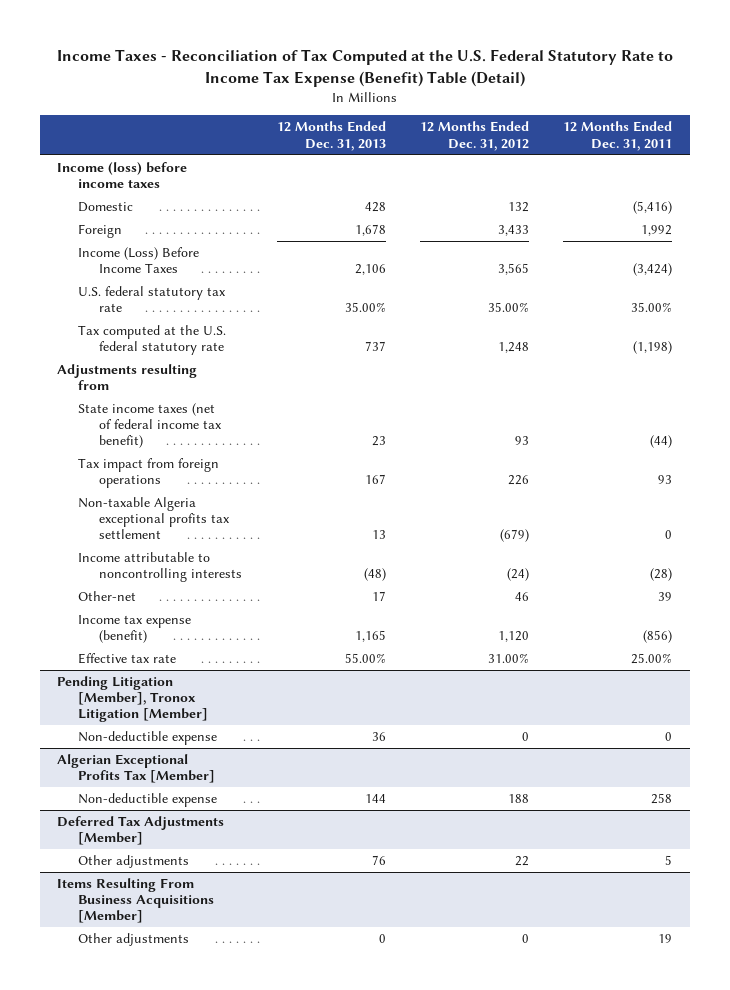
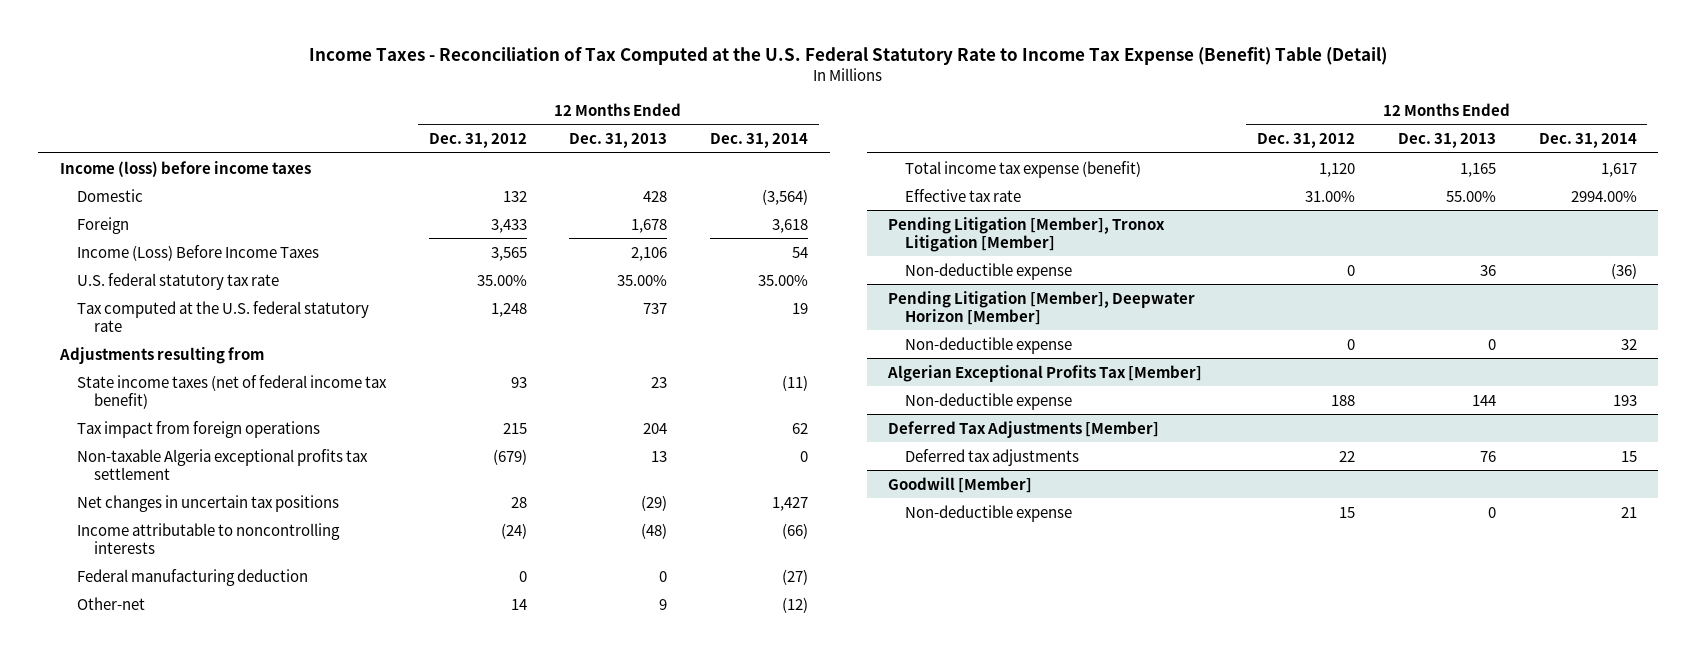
- | 12 Months Ended Dec. 31, 2013 | 12 Months Ended Dec. 31, 2012 | 12 Months Ended Dec. 31, 2011
+ | 12 Months Ended Dec. 31, 2012 | 12 Months Ended Dec. 31, 2013 | 12 Months Ended Dec. 31, 2014
- Tax impact from foreign operations | 167 | 226 | 93
+ Tax impact from foreign operations | 215 | 204 | 62
+ Net changes in uncertain tax positions | 28 | (29) | 1,427
- Other-net | 17 | 46 | 39
- Income tax expense (benefit) | 1,165 | 1,120 | (856)
+ Federal manufacturing deduction | 0 | 0 | (27)
+ Other-net | 14 | 9 | (12)
+ Total income tax expense (benefit) | 1,120 | 1,165 | 1,617
+ Pending Litigation [Member], Deepwater Horizon [Member]
+ Non-deductible expense | 0 | 0 | 32
@ Deferred Tax Adjustments [Member]
- Other adjustments | 76 | 22 | 5
- Items Resulting From Business Acquisitions [Member]
- Other adjustments | 0 | 0 | 19
@ Deferred Tax Adjustments [Member]
+ Deferred tax adjustments | 22 | 76 | 15
+ Goodwill [Member]
+ Non-deductible expense | 15 | 0 | 21

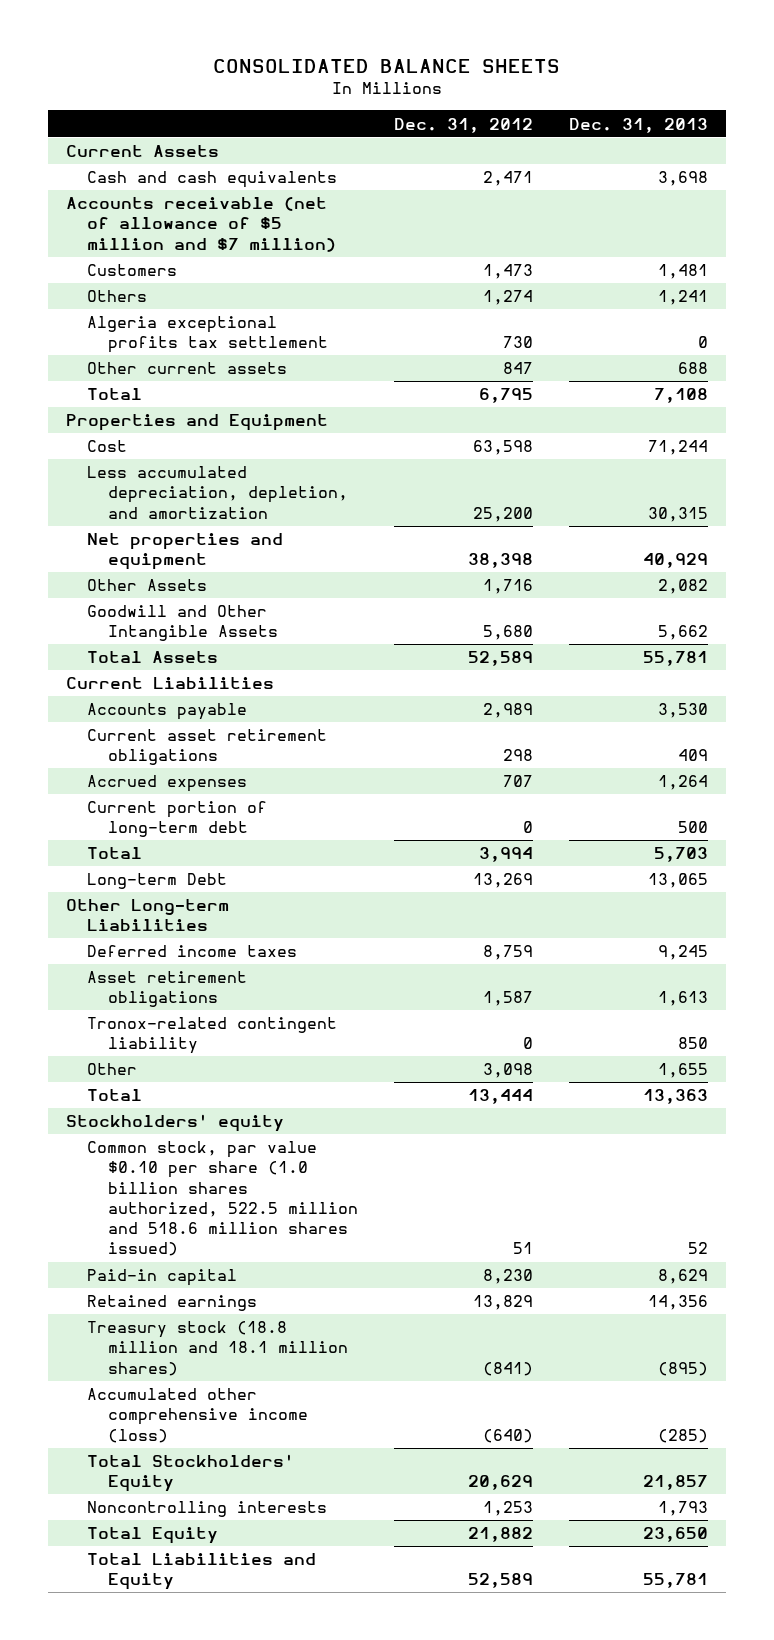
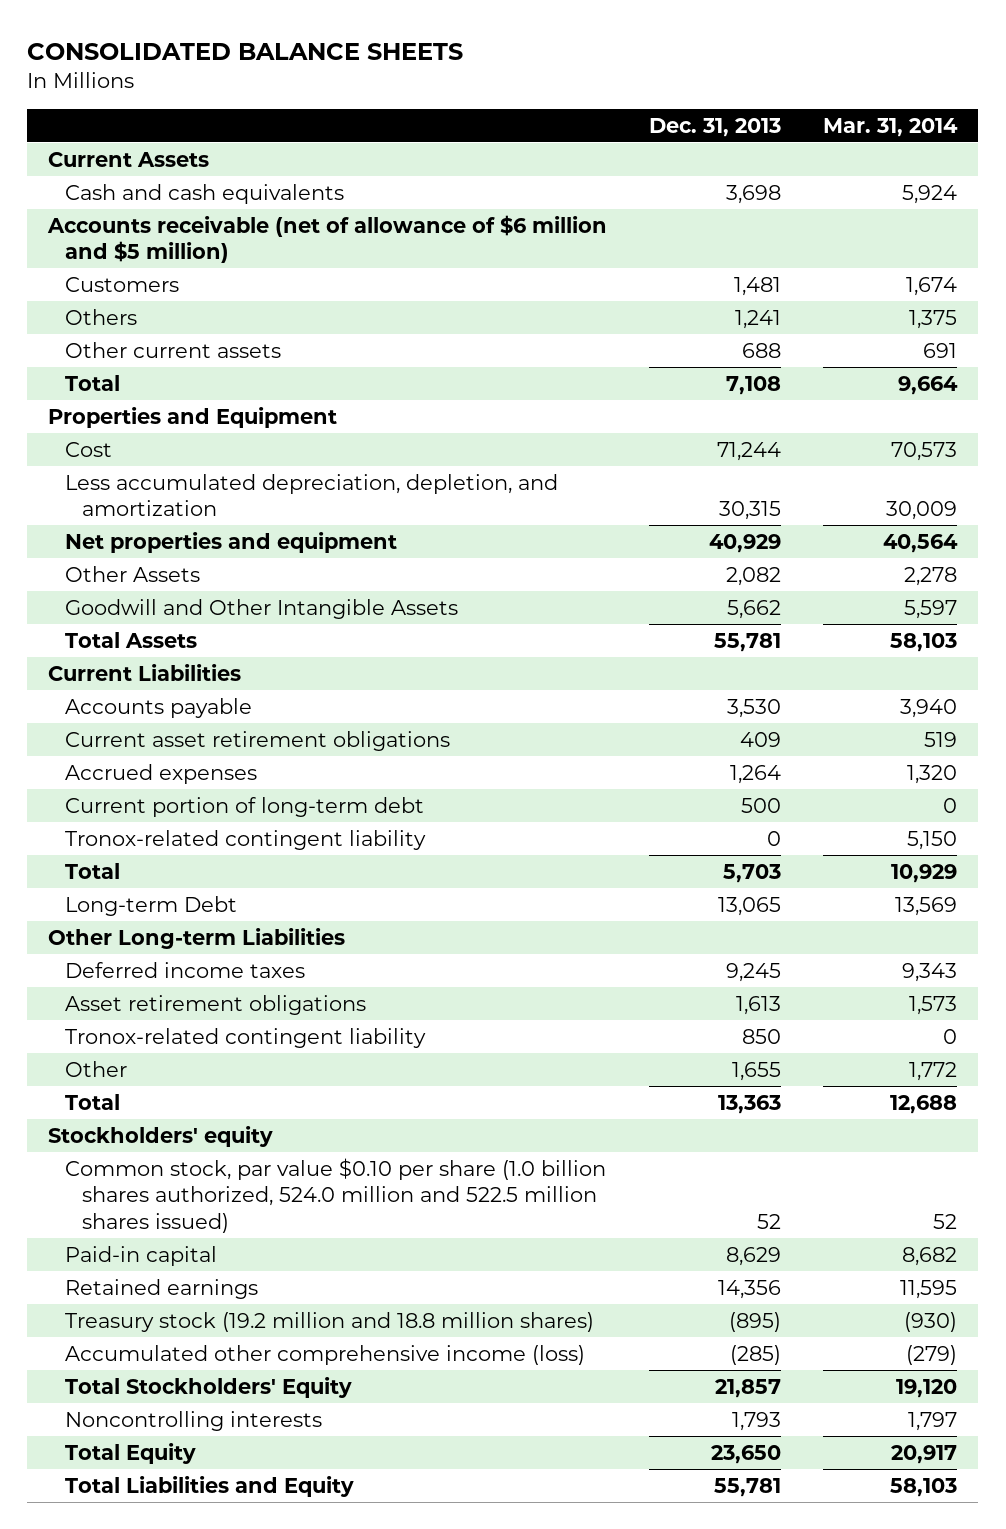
- | Dec. 31, 2012 | Dec. 31, 2013
+ | Dec. 31, 2013 | Mar. 31, 2014
- Accounts receivable (net of allowance of $5 million and $7 million)
+ Accounts receivable (net of allowance of $6 million and $5 million)
- Algeria exceptional profits tax settlement | 730 | 0
+ Tronox-related contingent liability | 0 | 5,150
- Common stock, par value $0.10 per share (1.0 billion shares authorized, 522.5 million and 518.6 million shares issued) | 51 | 52
+ Common stock, par value $0.10 per share (1.0 billion shares authorized, 524.0 million and 522.5 million shares issued) | 52 | 52
- Treasury stock (18.8 million and 18.1 million shares) | (841) | (895)
+ Treasury stock (19.2 million and 18.8 million shares) | (895) | (930)

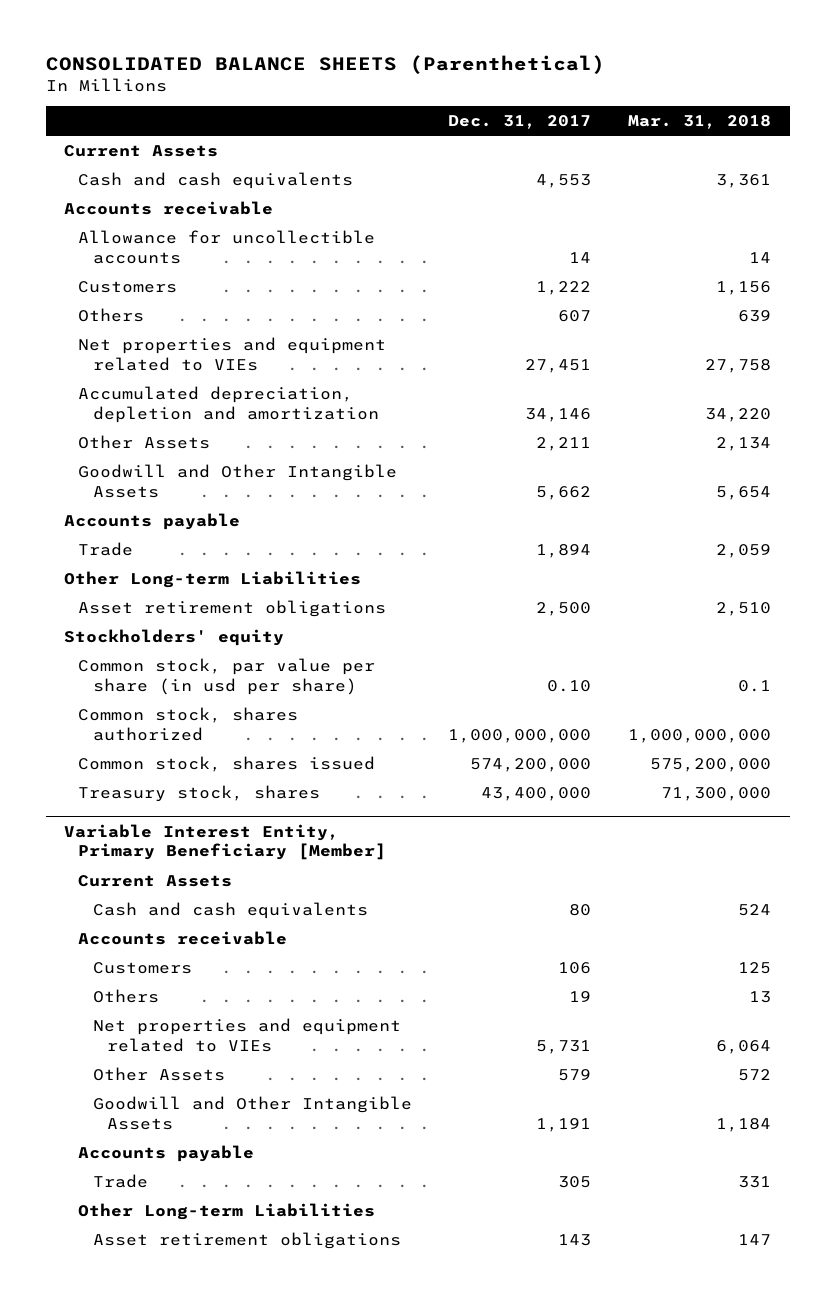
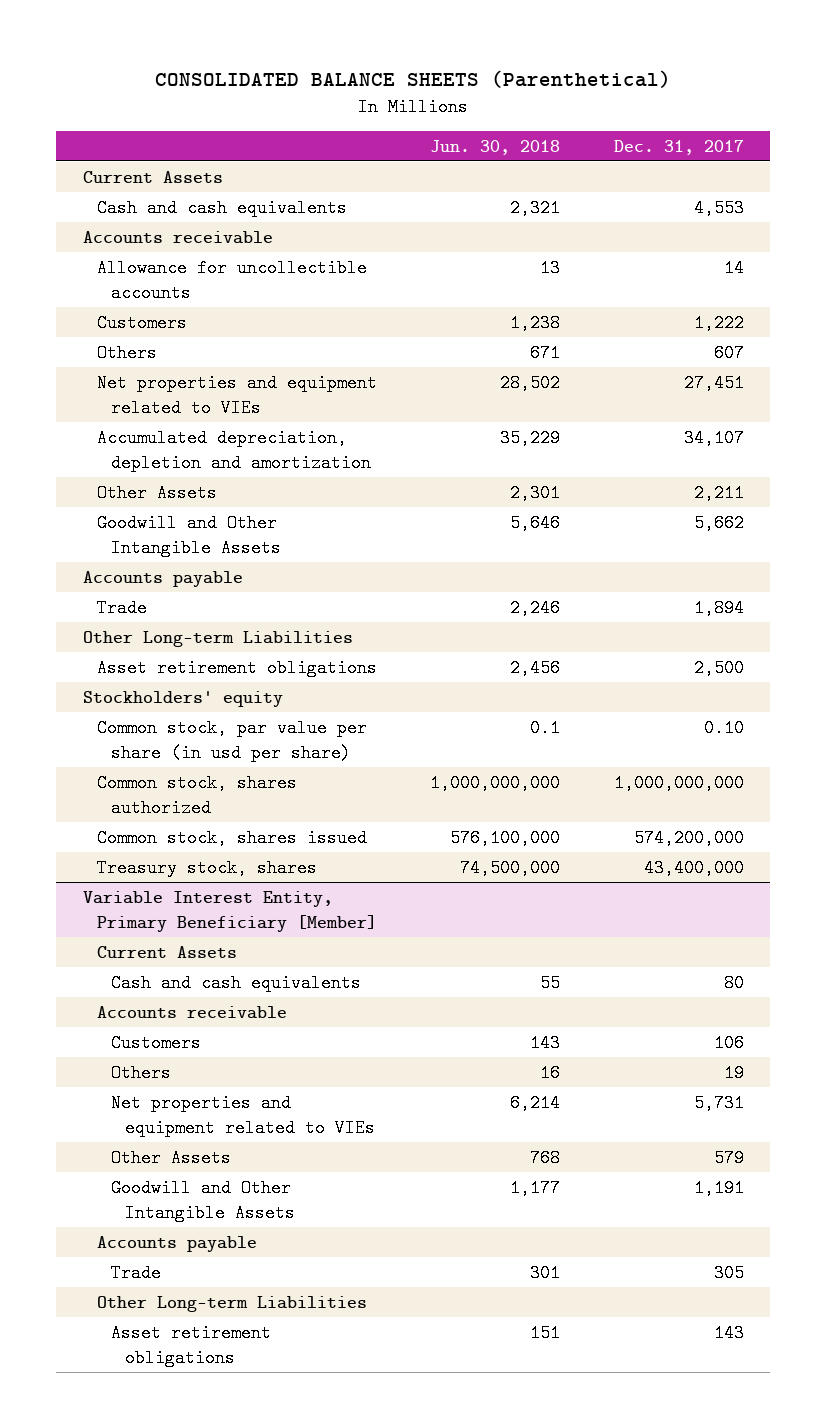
- | Dec. 31, 2017 | Mar. 31, 2018
+ | Jun. 30, 2018 | Dec. 31, 2017
- Accumulated depreciation, depletion and amortization | 34,146 | 34,220
+ Accumulated depreciation, depletion and amortization | 35,229 | 34,107

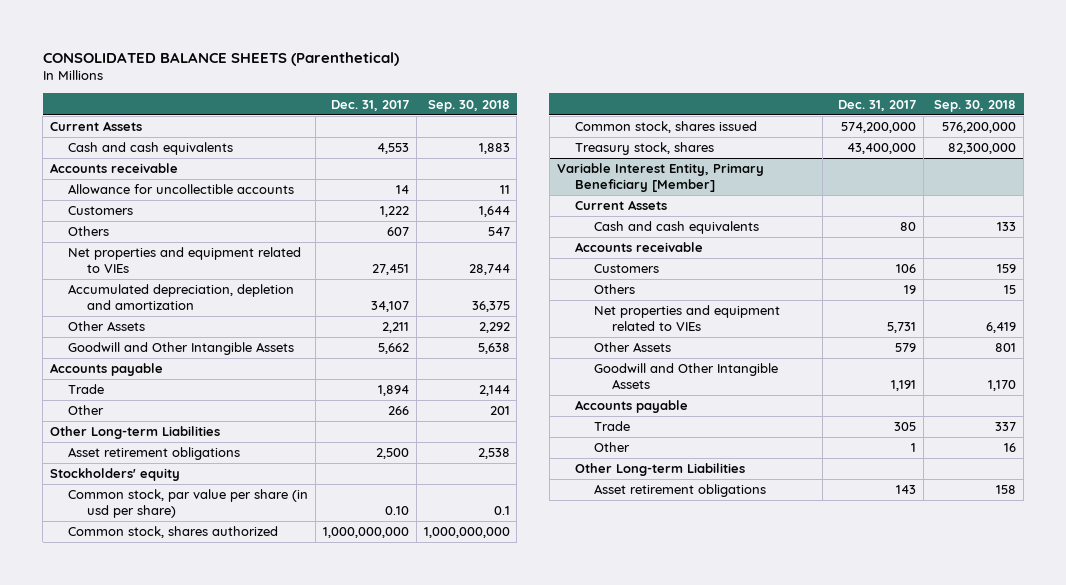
- | Jun. 30, 2018 | Dec. 31, 2017
+ | Dec. 31, 2017 | Sep. 30, 2018
+ Other | 266 | 201
@ Variable Interest Entity, Primary Beneficiary [Member]
+ Other | 1 | 16

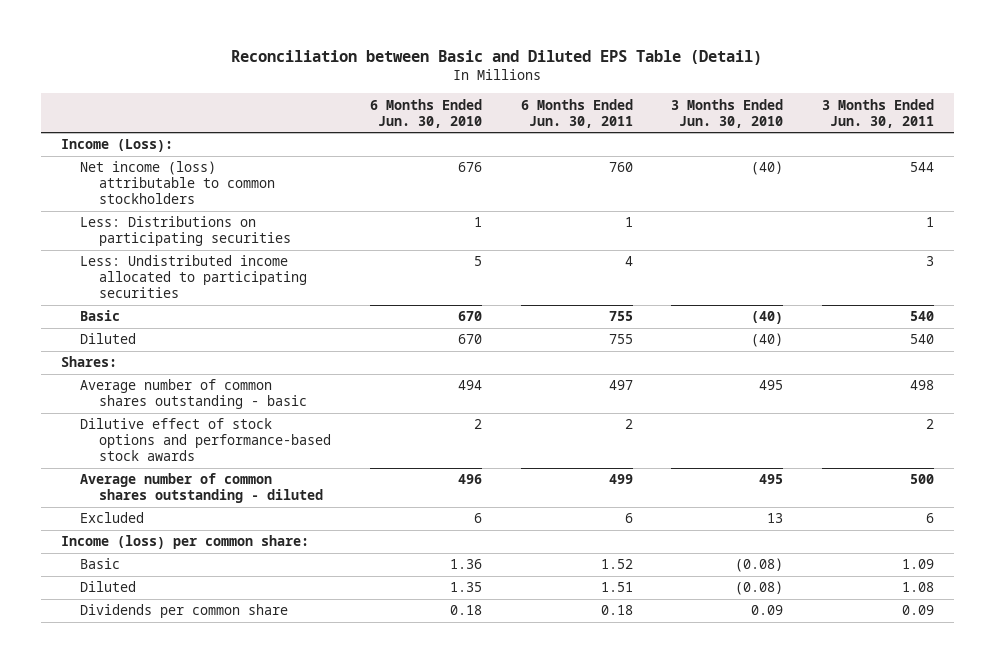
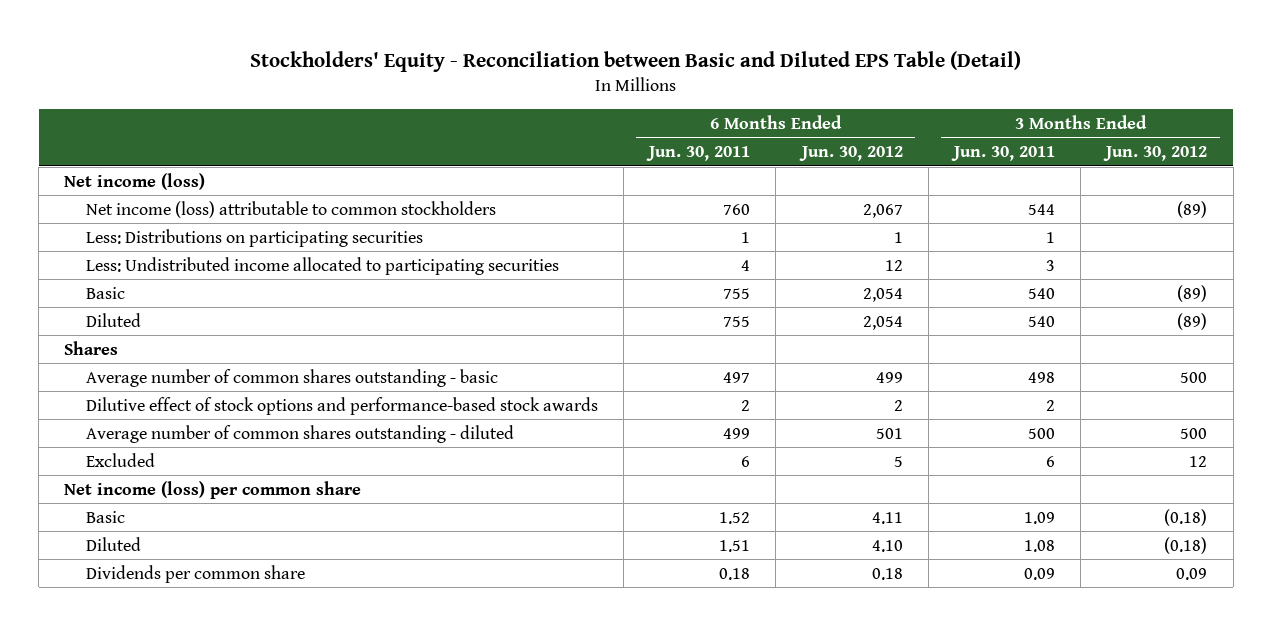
- Reconciliation between Basic and Diluted EPS Table (Detail)
+ Stockholders' Equity - Reconciliation between Basic and Diluted EPS Table (Detail)
- | 6 Months Ended Jun. 30, 2010 | 6 Months Ended Jun. 30, 2011 | 3 Months Ended Jun. 30, 2010 | 3 Months Ended Jun. 30, 2011
+ | 6 Months Ended Jun. 30, 2011 | 6 Months Ended Jun. 30, 2012 | 3 Months Ended Jun. 30, 2011 | 3 Months Ended Jun. 30, 2012
- Income (Loss):
+ Net income (loss)
- Shares:
+ Shares
- Income (loss) per common share:
+ Net income (loss) per common share

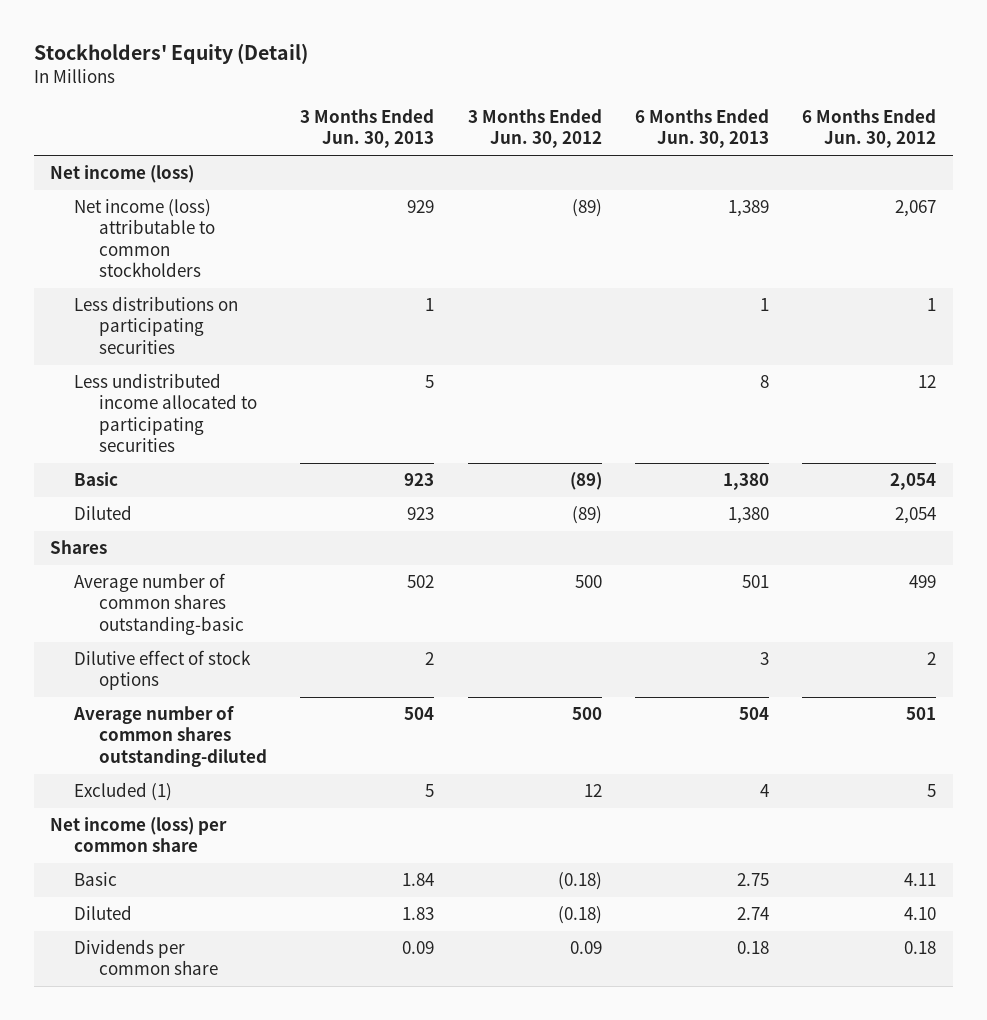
- Stockholders' Equity - Reconciliation between Basic and Diluted EPS Table (Detail)
+ Stockholders' Equity (Detail)
- | 6 Months Ended Jun. 30, 2011 | 6 Months Ended Jun. 30, 2012 | 3 Months Ended Jun. 30, 2011 | 3 Months Ended Jun. 30, 2012
+ | 3 Months Ended Jun. 30, 2013 | 3 Months Ended Jun. 30, 2012 | 6 Months Ended Jun. 30, 2013 | 6 Months Ended Jun. 30, 2012
- Less: Distributions on participating securities | 1 | 1 | 1 |
- Less: Undistributed income allocated to participating securities | 4 | 12 | 3 |
+ Less distributions on participating securities | 1 | | 1 | 1
+ Less undistributed income allocated to participating securities | 5 | | 8 | 12
- Average number of common shares outstanding - basic | 497 | 499 | 498 | 500
- Dilutive effect of stock options and performance-based stock awards | 2 | 2 | 2 |
- Average number of common shares outstanding - diluted | 499 | 501 | 500 | 500
- Excluded | 6 | 5 | 6 | 12
+ Average number of common shares outstanding-basic | 502 | 500 | 501 | 499
+ Dilutive effect of stock options | 2 | | 3 | 2
+ Average number of common shares outstanding-diluted | 504 | 500 | 504 | 501
+ Excluded (1) | 5 | 12 | 4 | 5

